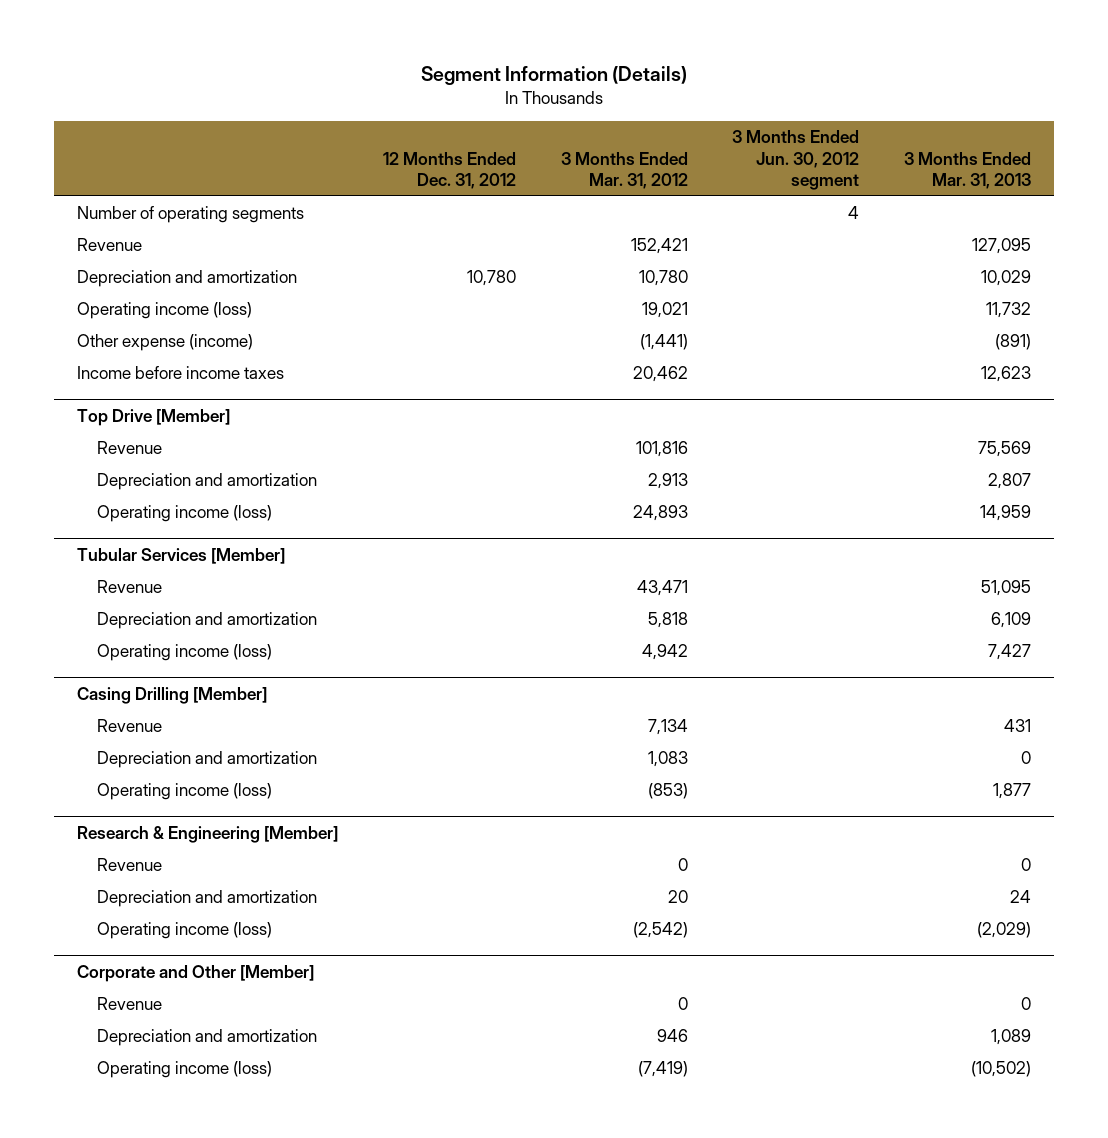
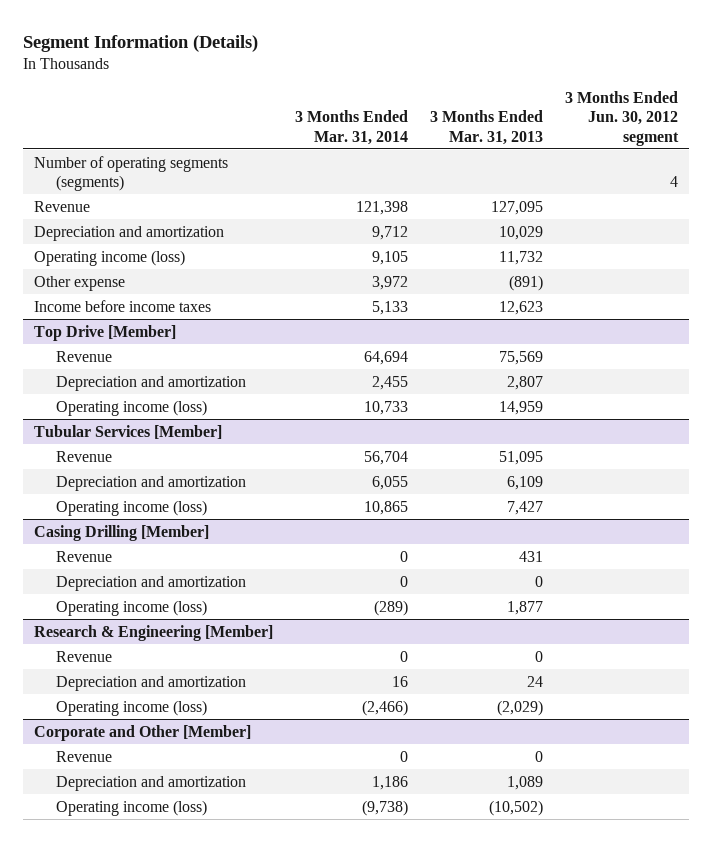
- | 12 Months Ended Dec. 31, 2012 | 3 Months Ended Mar. 31, 2012 | 3 Months Ended Jun. 30, 2012 segment | 3 Months Ended Mar. 31, 2013
+ | 3 Months Ended Mar. 31, 2014 | 3 Months Ended Mar. 31, 2013 | 3 Months Ended Jun. 30, 2012 segment
- Number of operating segments | | | 4 |
+ Number of operating segments (segments) | | | 4
- Other expense (income) | | (1,441) | | (891)
+ Other expense | 3,972 | (891) |

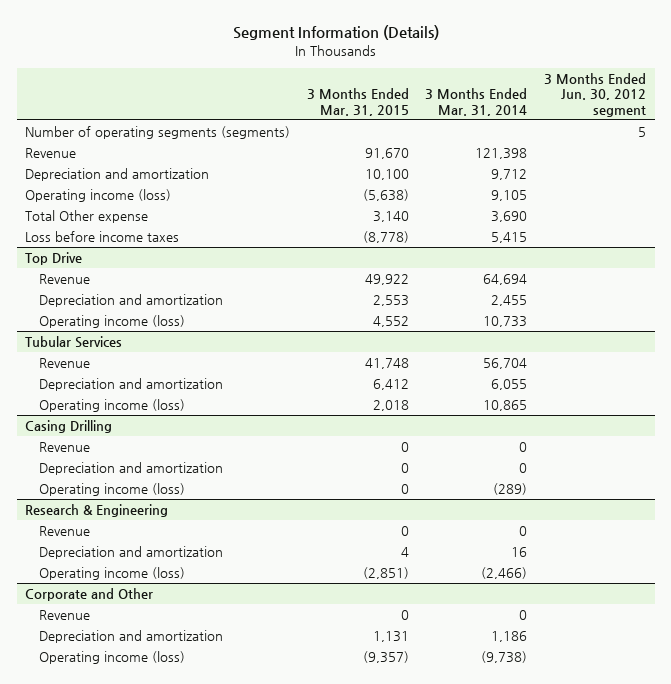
- | 3 Months Ended Mar. 31, 2014 | 3 Months Ended Mar. 31, 2013 | 3 Months Ended Jun. 30, 2012 segment
+ | 3 Months Ended Mar. 31, 2015 | 3 Months Ended Mar. 31, 2014 | 3 Months Ended Jun. 30, 2012 segment
- Number of operating segments (segments) | | | 4
+ Number of operating segments (segments) | | | 5
- Other expense | 3,972 | (891) |
- Income before income taxes | 5,133 | 12,623 |
- Top Drive [Member]
+ Total Other expense | 3,140 | 3,690 |
+ Loss before income taxes | (8,778) | 5,415 |
+ Top Drive
- Tubular Services [Member]
+ Tubular Services
- Casing Drilling [Member]
+ Casing Drilling
- Research & Engineering [Member]
+ Research & Engineering
- Corporate and Other [Member]
+ Corporate and Other

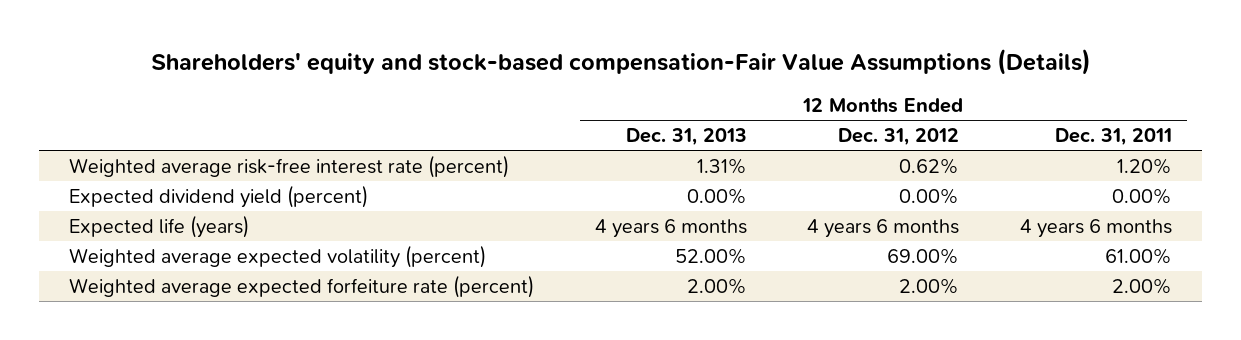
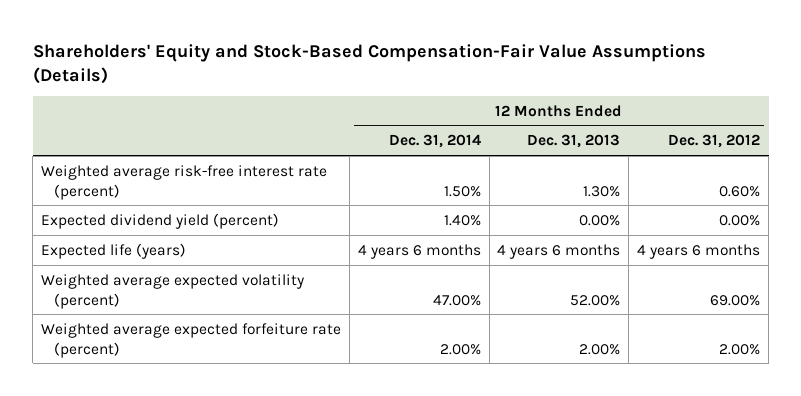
- Shareholders' equity and stock-based compensation-Fair Value Assumptions (Details)
+ Shareholders' Equity and Stock-Based Compensation-Fair Value Assumptions (Details)
- | 12 Months Ended Dec. 31, 2013 | 12 Months Ended Dec. 31, 2012 | 12 Months Ended Dec. 31, 2011
+ | 12 Months Ended Dec. 31, 2014 | 12 Months Ended Dec. 31, 2013 | 12 Months Ended Dec. 31, 2012
- Weighted average risk-free interest rate (percent) | 1.31% | 0.62% | 1.20%
+ Weighted average risk-free interest rate (percent) | 1.50% | 1.30% | 0.60%

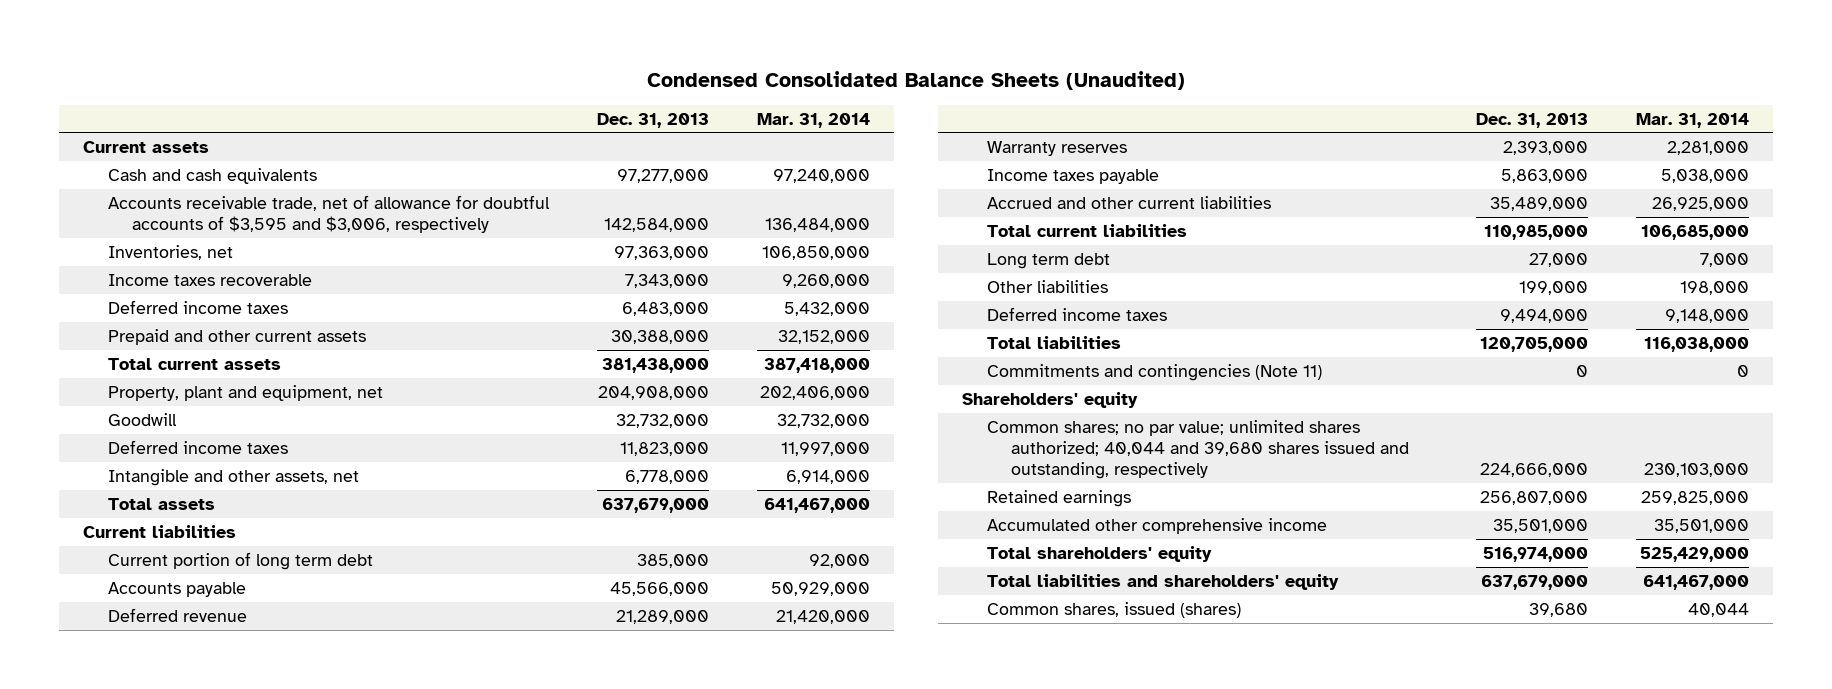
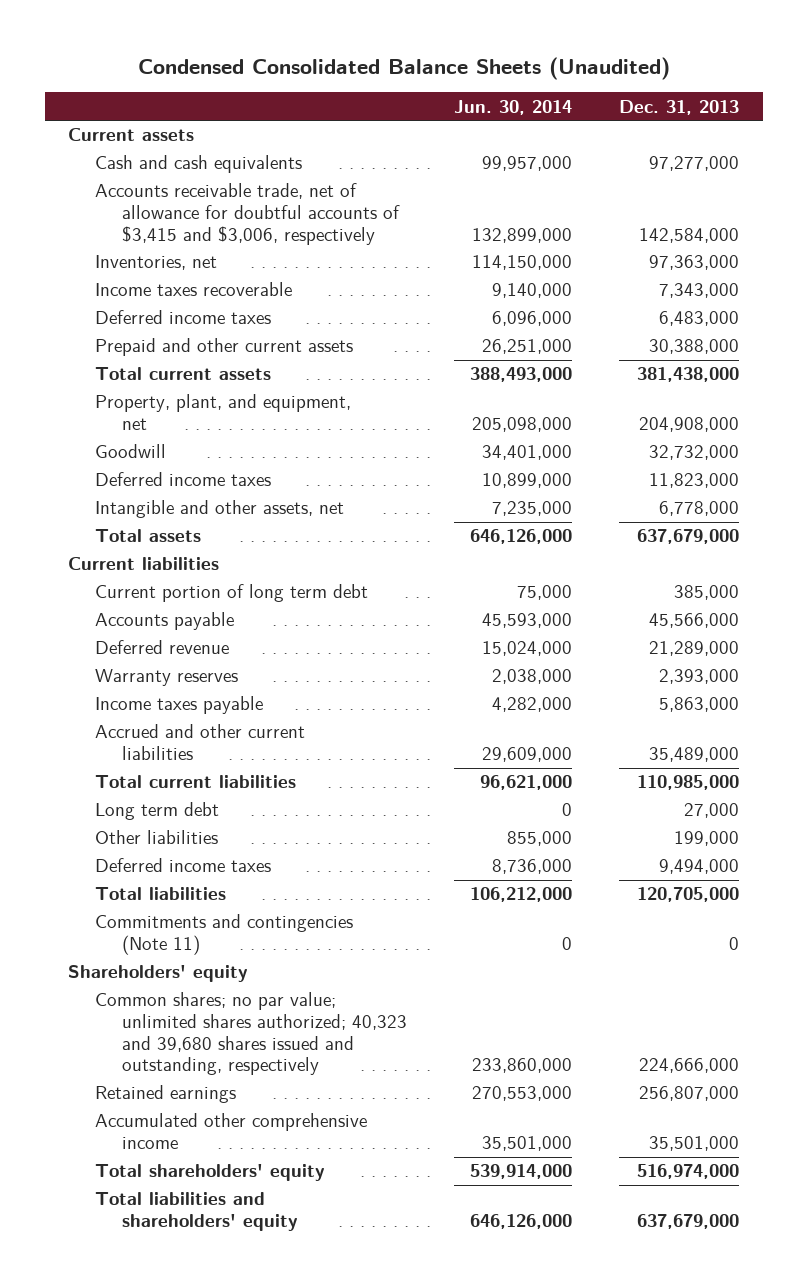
- | Dec. 31, 2013 | Mar. 31, 2014
+ | Jun. 30, 2014 | Dec. 31, 2013
- Accounts receivable trade, net of allowance for doubtful accounts of $3,595 and $3,006, respectively | 142,584,000 | 136,484,000
+ Accounts receivable trade, net of allowance for doubtful accounts of $3,415 and $3,006, respectively | 132,899,000 | 142,584,000
- Property, plant and equipment, net | 204,908,000 | 202,406,000
+ Property, plant, and equipment, net | 205,098,000 | 204,908,000
- Common shares; no par value; unlimited shares authorized; 40,044 and 39,680 shares issued and outstanding, respectively | 224,666,000 | 230,103,000
+ Common shares; no par value; unlimited shares authorized; 40,323 and 39,680 shares issued and outstanding, respectively | 233,860,000 | 224,666,000
- Common shares, issued (shares) | 39,680 | 40,044

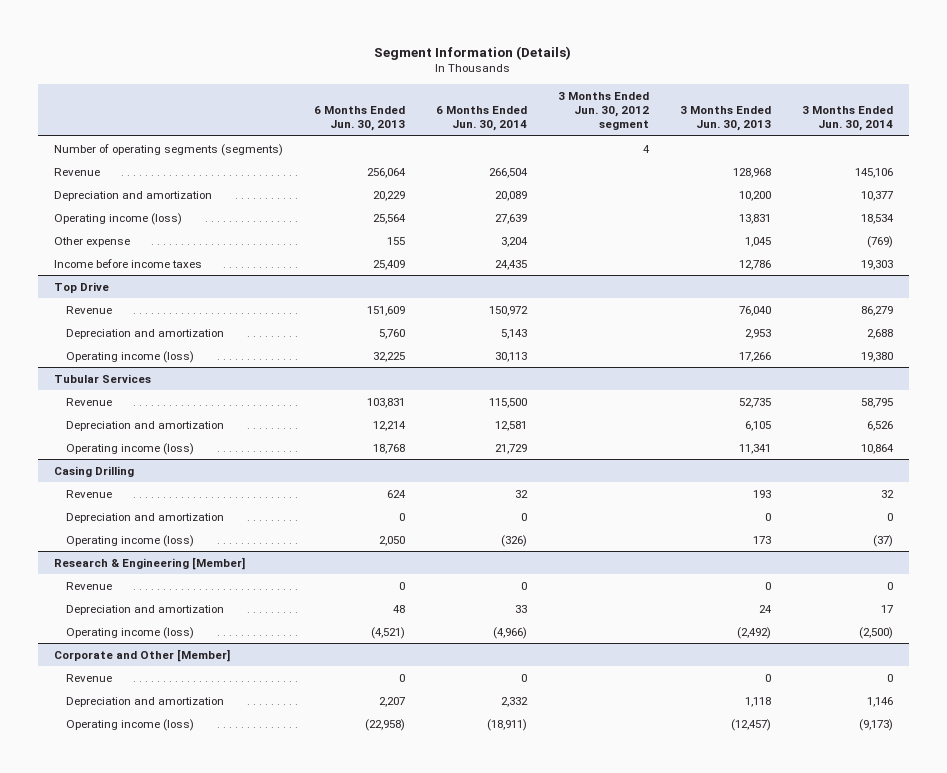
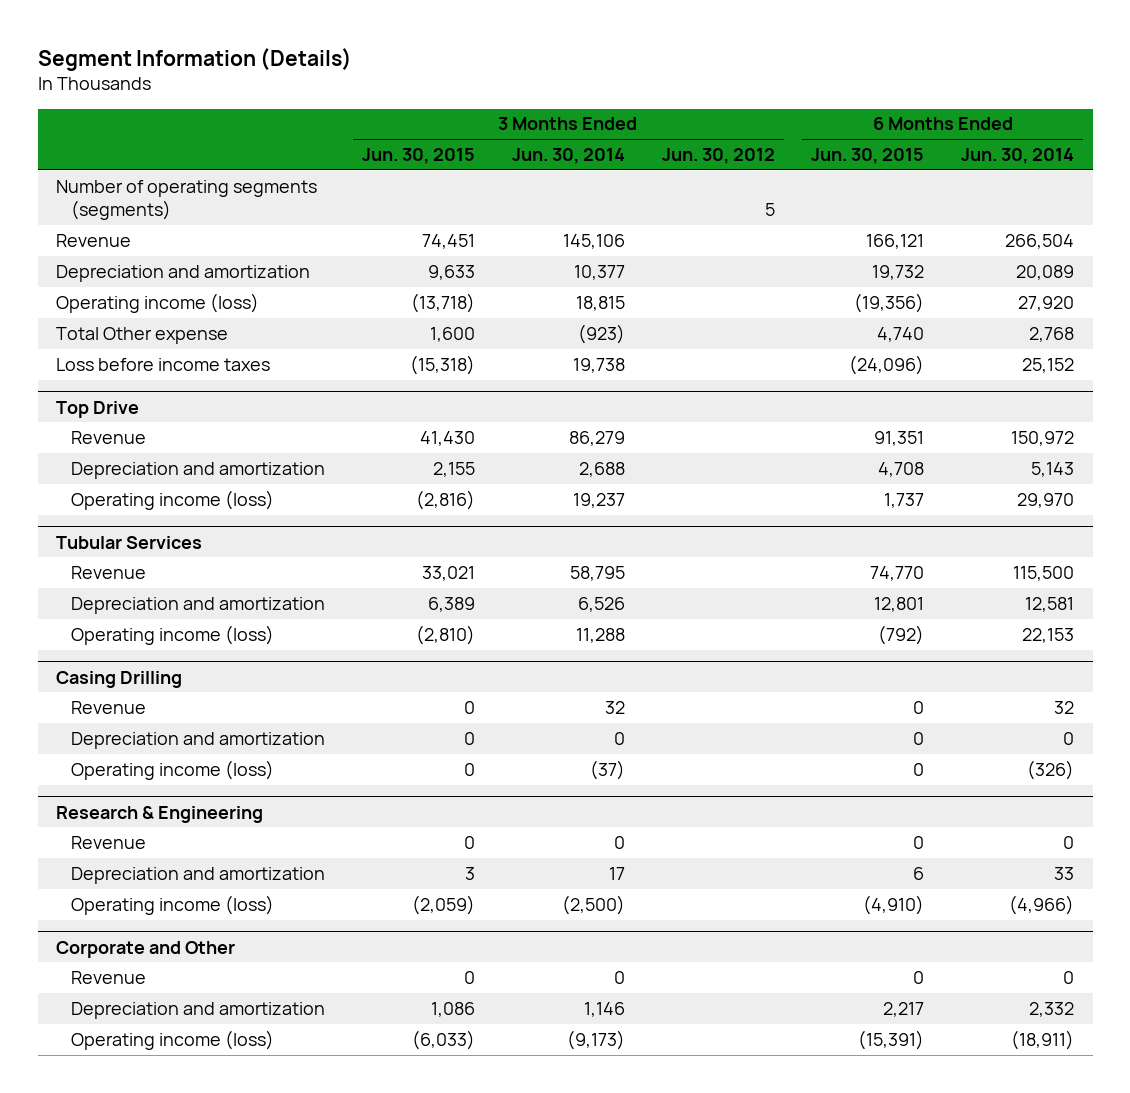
- | 6 Months Ended Jun. 30, 2013 | 6 Months Ended Jun. 30, 2014 | 3 Months Ended Jun. 30, 2012 segment | 3 Months Ended Jun. 30, 2013 | 3 Months Ended Jun. 30, 2014
+ | 3 Months Ended Jun. 30, 2015 | 3 Months Ended Jun. 30, 2014 | 3 Months Ended Jun. 30, 2012 | 6 Months Ended Jun. 30, 2015 | 6 Months Ended Jun. 30, 2014
- Operating income (loss) | 25,564 | 27,639 | | 13,831 | 18,534
- Other expense | 155 | 3,204 | | 1,045 | (769)
- Income before income taxes | 25,409 | 24,435 | | 12,786 | 19,303
+ Operating income (loss) | (13,718) | 18,815 | | (19,356) | 27,920
+ Total Other expense | 1,600 | (923) | | 4,740 | 2,768
+ Loss before income taxes | (15,318) | 19,738 | | (24,096) | 25,152
@ Top Drive
- Operating income (loss) | 32,225 | 30,113 | | 17,266 | 19,380
+ Operating income (loss) | (2,816) | 19,237 | | 1,737 | 29,970
@ Tubular Services
- Operating income (loss) | 18,768 | 21,729 | | 11,341 | 10,864
+ Operating income (loss) | (2,810) | 11,288 | | (792) | 22,153
- Research & Engineering [Member]
+ Research & Engineering
- Corporate and Other [Member]
+ Corporate and Other

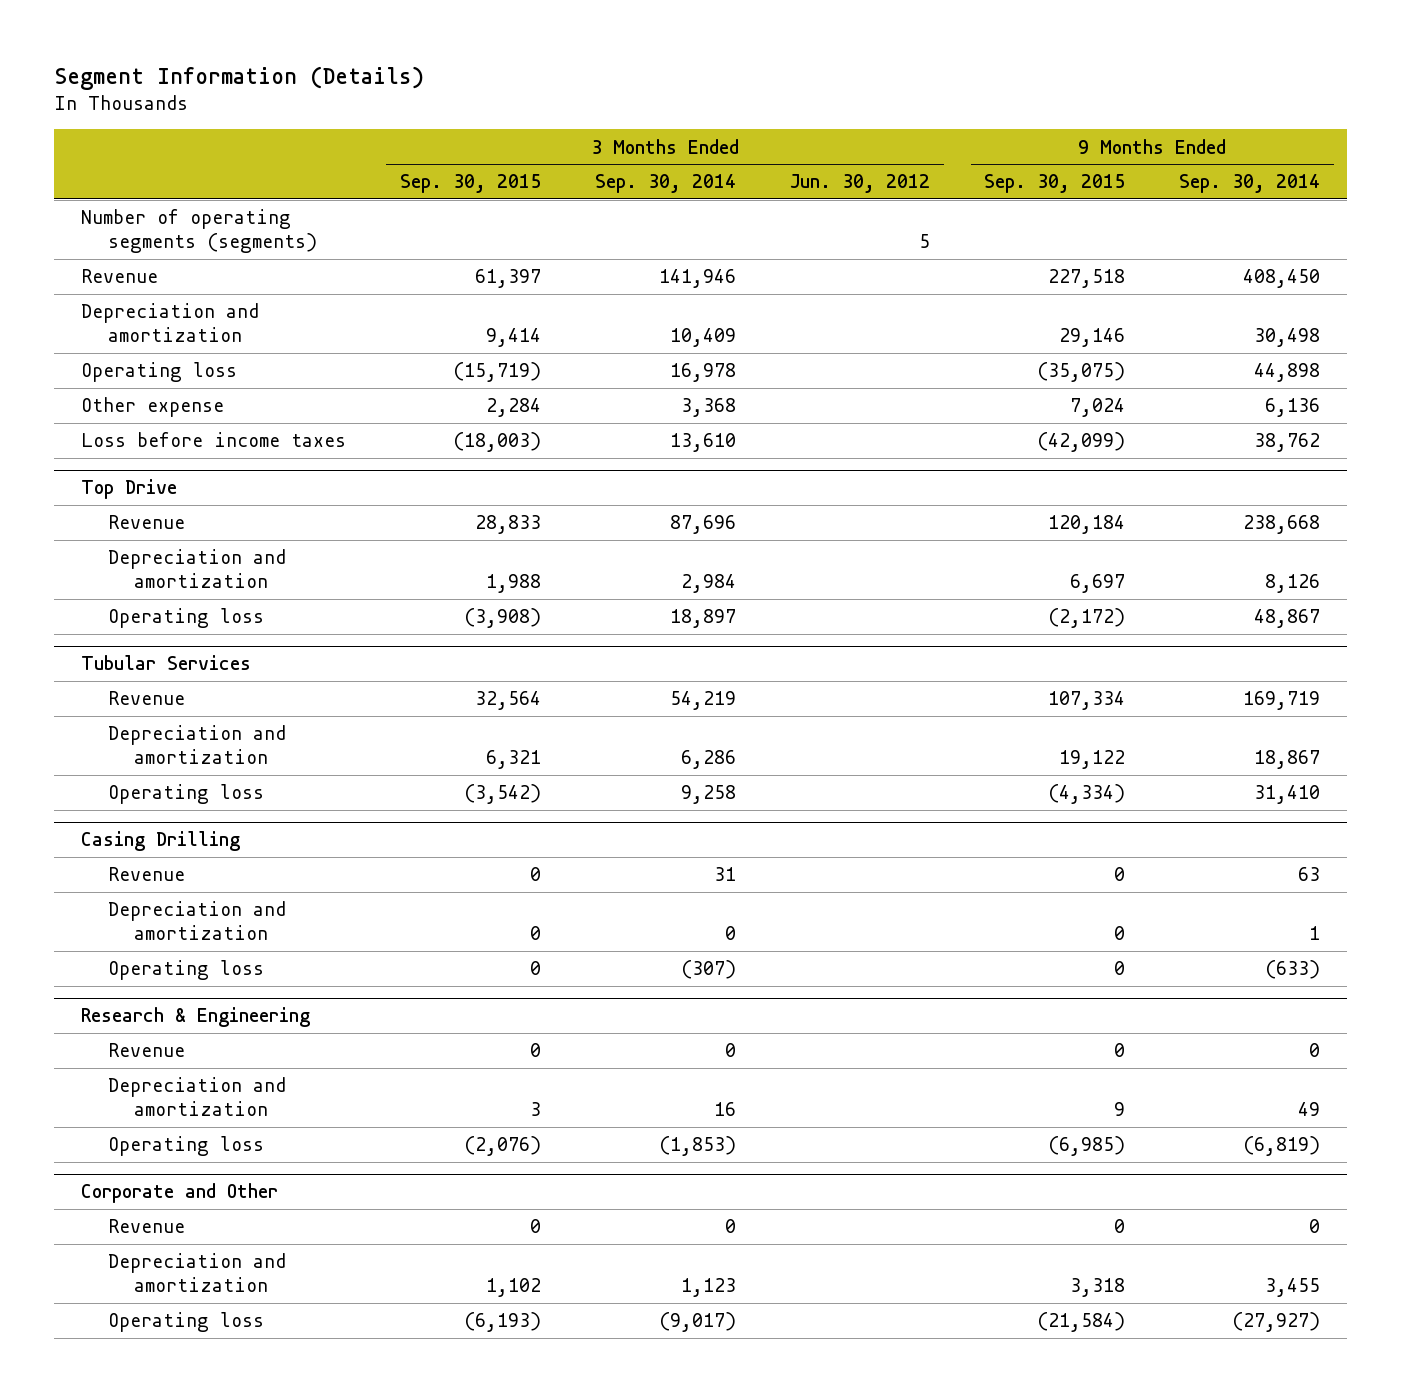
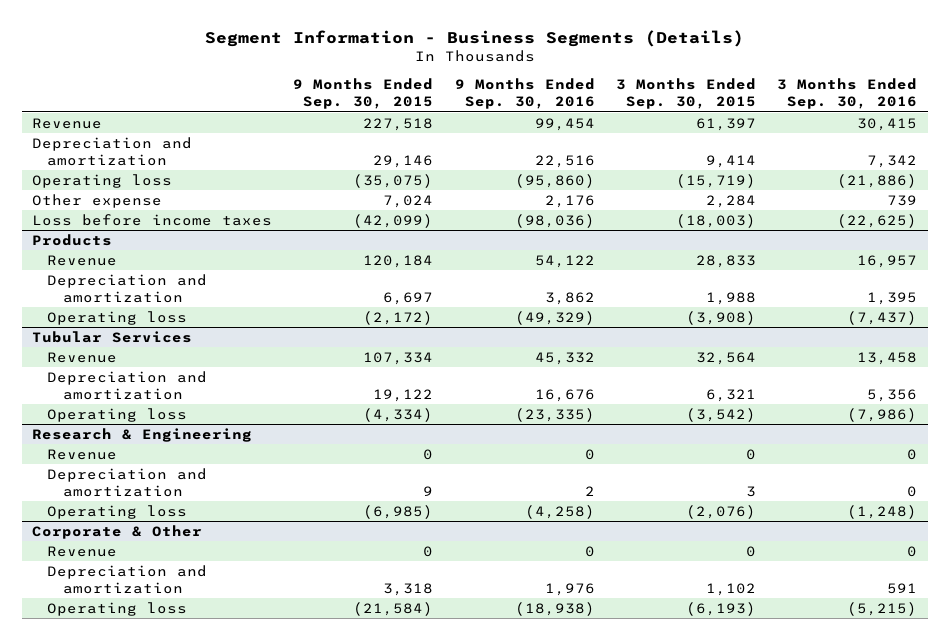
- Segment Information (Details)
+ Segment Information - Business Segments (Details)
- | 3 Months Ended Sep. 30, 2015 | 3 Months Ended Sep. 30, 2014 | 3 Months Ended Jun. 30, 2012 | 9 Months Ended Sep. 30, 2015 | 9 Months Ended Sep. 30, 2014
+ | 9 Months Ended Sep. 30, 2015 | 9 Months Ended Sep. 30, 2016 | 3 Months Ended Sep. 30, 2015 | 3 Months Ended Sep. 30, 2016
- Number of operating segments (segments) | | | 5 | |
- Top Drive
+ Products
- Casing Drilling
- Revenue | 0 | 31 | | 0 | 63
- Depreciation and amortization | 0 | 0 | | 0 | 1
- Operating loss | 0 | (307) | | 0 | (633)
- Corporate and Other
+ Corporate & Other

